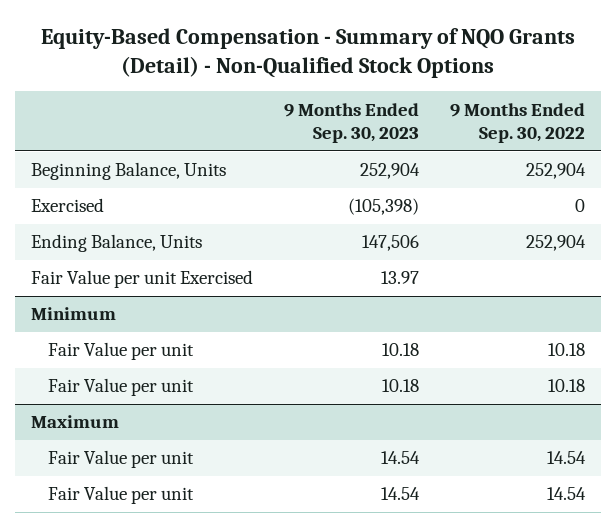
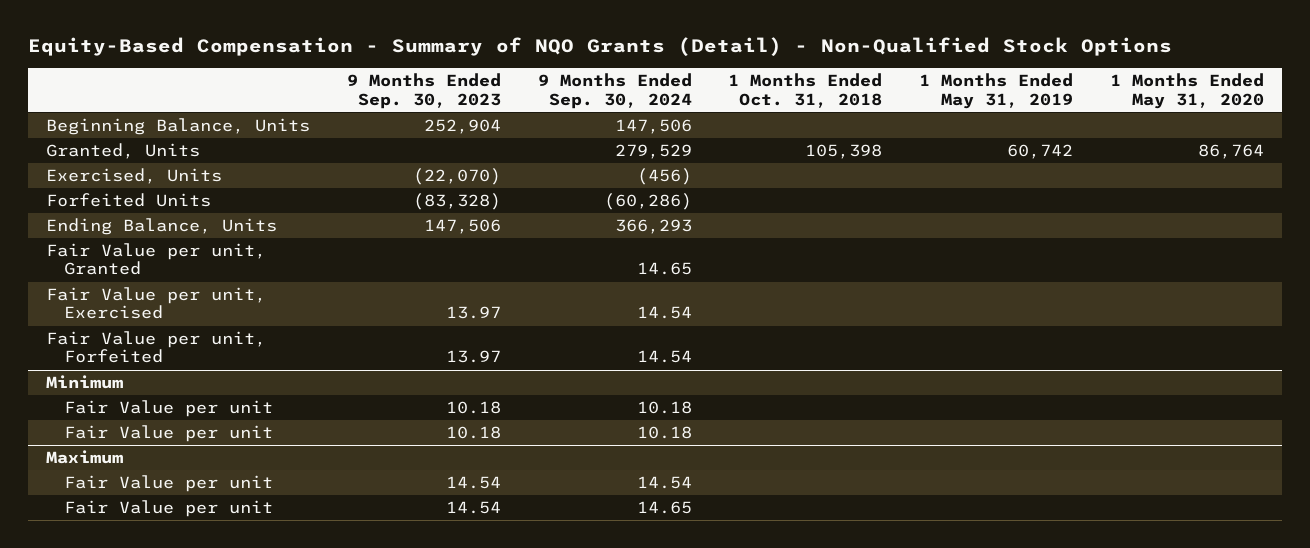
- | 9 Months Ended Sep. 30, 2023 | 9 Months Ended Sep. 30, 2022
+ | 9 Months Ended Sep. 30, 2023 | 9 Months Ended Sep. 30, 2024 | 1 Months Ended Oct. 31, 2018 | 1 Months Ended May 31, 2019 | 1 Months Ended May 31, 2020
- Exercised | (105,398) | 0
+ Granted, Units | | 279,529 | 105,398 | 60,742 | 86,764
+ Exercised, Units | (22,070) | (456) | | |
+ Forfeited Units | (83,328) | (60,286) | | |
- Fair Value per unit Exercised | 13.97 |
+ Fair Value per unit, Granted | | 14.65 | | |
+ Fair Value per unit, Exercised | 13.97 | 14.54 | | |
+ Fair Value per unit, Forfeited | 13.97 | 14.54 | | |

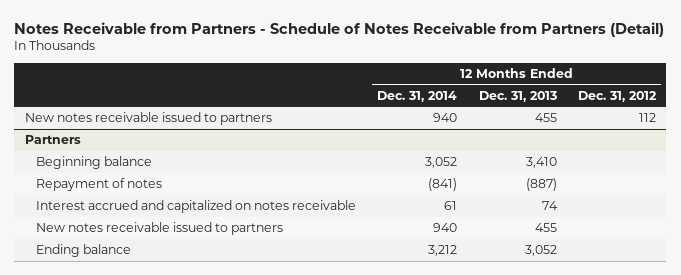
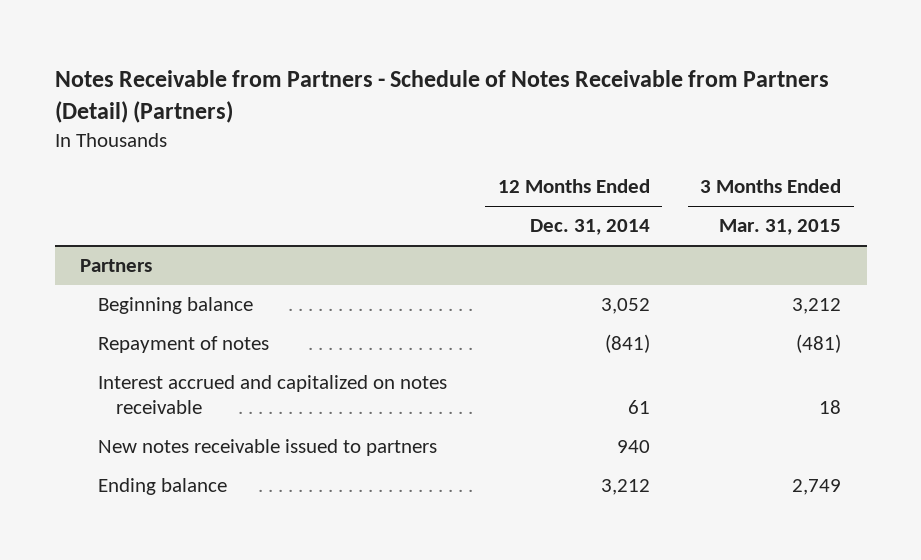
- Notes Receivable from Partners - Schedule of Notes Receivable from Partners (Detail)
+ Notes Receivable from Partners - Schedule of Notes Receivable from Partners (Detail) (Partners)
- | 12 Months Ended Dec. 31, 2014 | 12 Months Ended Dec. 31, 2013 | 12 Months Ended Dec. 31, 2012
+ | 12 Months Ended Dec. 31, 2014 | 3 Months Ended Mar. 31, 2015
- New notes receivable issued to partners | 940 | 455 | 112

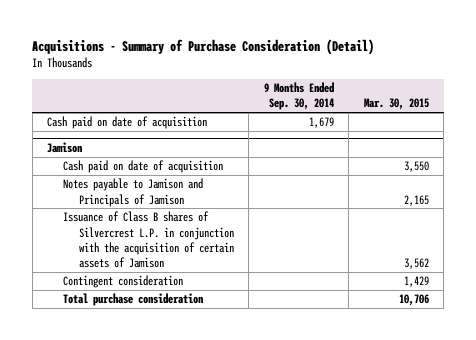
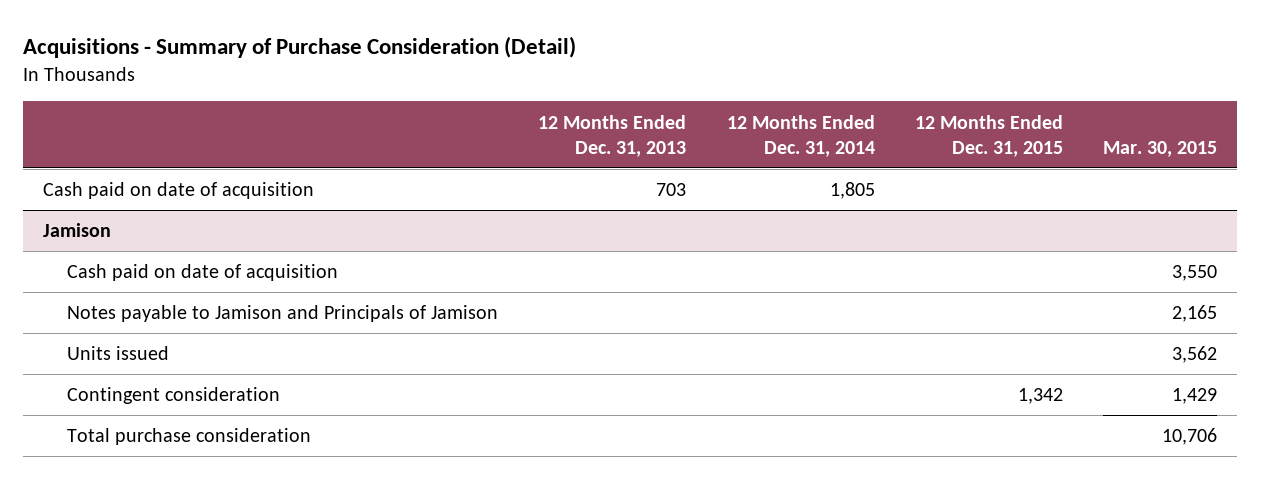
- | 9 Months Ended Sep. 30, 2014 | Mar. 30, 2015
+ | 12 Months Ended Dec. 31, 2013 | 12 Months Ended Dec. 31, 2014 | 12 Months Ended Dec. 31, 2015 | Mar. 30, 2015
@ Jamison
- Issuance of Class B shares of Silvercrest L.P. in conjunction with the acquisition of certain assets of Jamison | | 3,562
+ Units issued | | | | 3,562

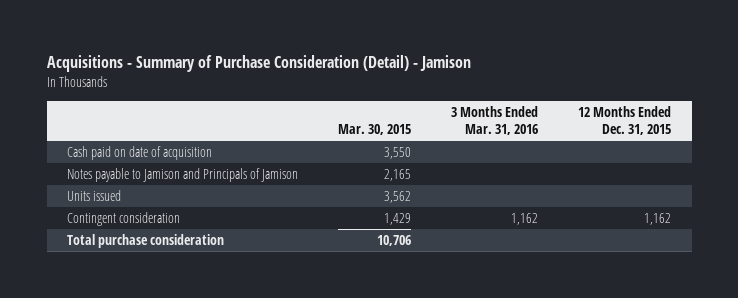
- Acquisitions - Summary of Purchase Consideration (Detail)
+ Acquisitions - Summary of Purchase Consideration (Detail) - Jamison
- | 12 Months Ended Dec. 31, 2013 | 12 Months Ended Dec. 31, 2014 | 12 Months Ended Dec. 31, 2015 | Mar. 30, 2015
+ | Mar. 30, 2015 | 3 Months Ended Mar. 31, 2016 | 12 Months Ended Dec. 31, 2015
- Cash paid on date of acquisition | 703 | 1,805 | |
- Jamison
- Contingent consideration | | | 1,342 | 1,429
+ Contingent consideration | 1,429 | 1,162 | 1,162

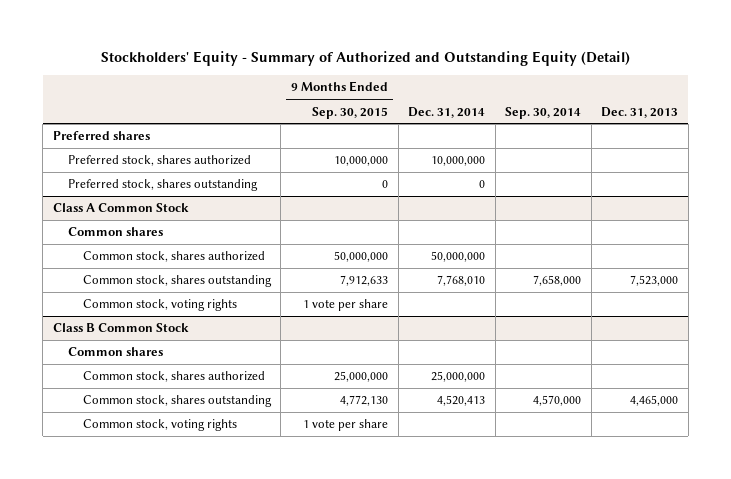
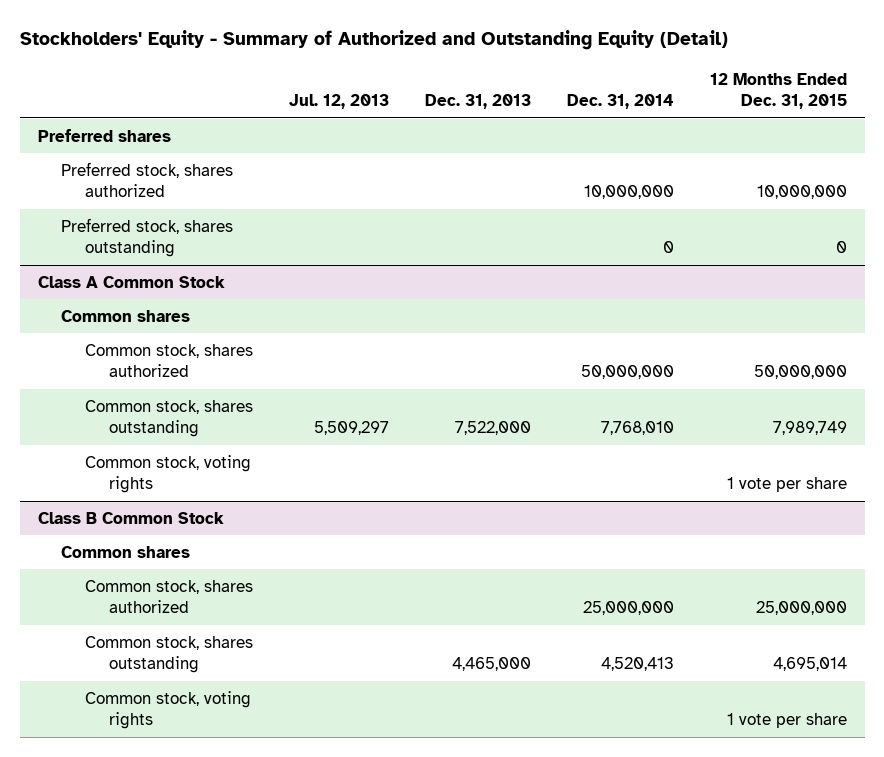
- | 9 Months Ended Sep. 30, 2015 | Dec. 31, 2014 | Sep. 30, 2014 | Dec. 31, 2013
+ | Jul. 12, 2013 | Dec. 31, 2013 | Dec. 31, 2014 | 12 Months Ended Dec. 31, 2015
@ Class A Common Stock
- Common stock, shares outstanding | 7,912,633 | 7,768,010 | 7,658,000 | 7,523,000
+ Common stock, shares outstanding | 5,509,297 | 7,522,000 | 7,768,010 | 7,989,749

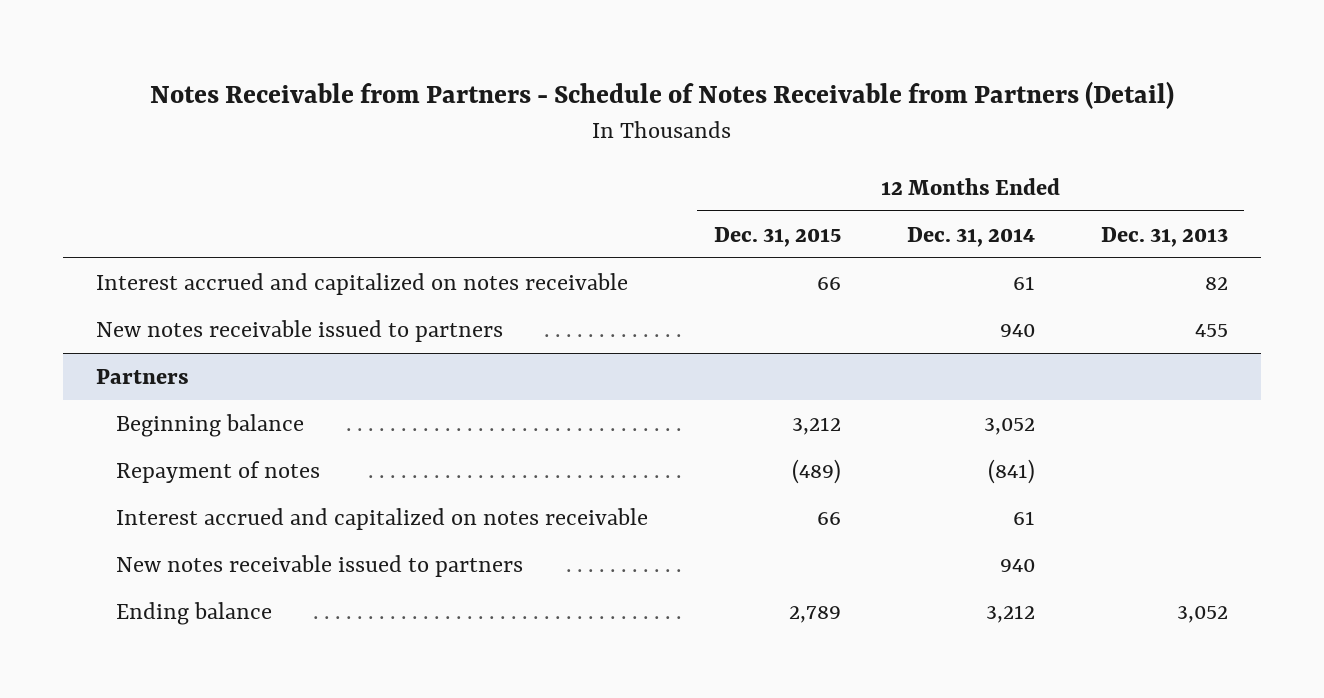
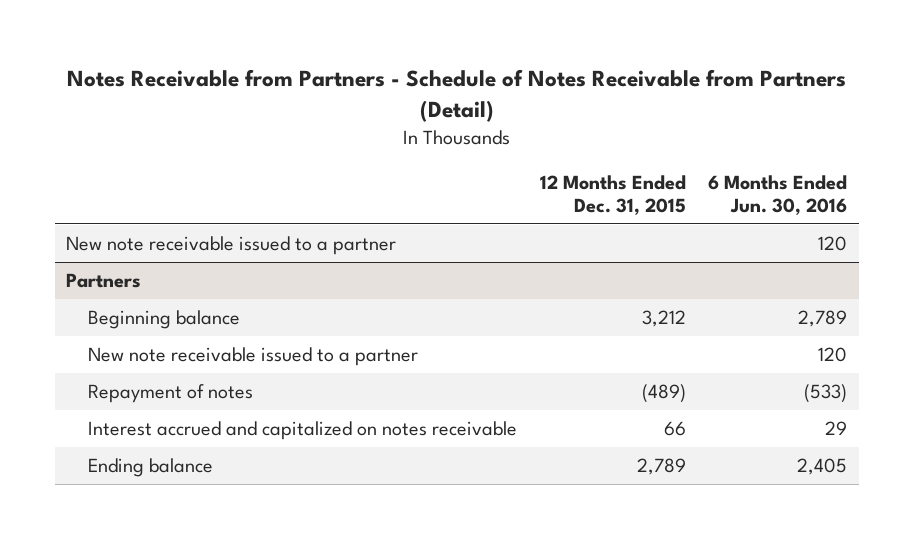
- | 12 Months Ended Dec. 31, 2015 | 12 Months Ended Dec. 31, 2014 | 12 Months Ended Dec. 31, 2013
+ | 12 Months Ended Dec. 31, 2015 | 6 Months Ended Jun. 30, 2016
- Interest accrued and capitalized on notes receivable | 66 | 61 | 82
- New notes receivable issued to partners | | 940 | 455
+ New note receivable issued to a partner | | 120
@ Partners
+ New note receivable issued to a partner | | 120
- New notes receivable issued to partners | | 940 |

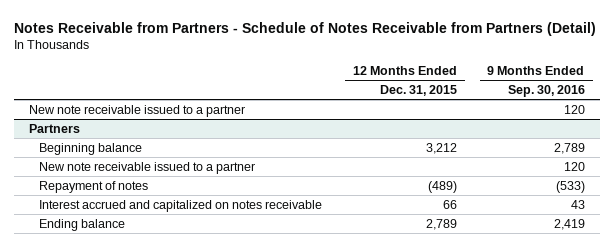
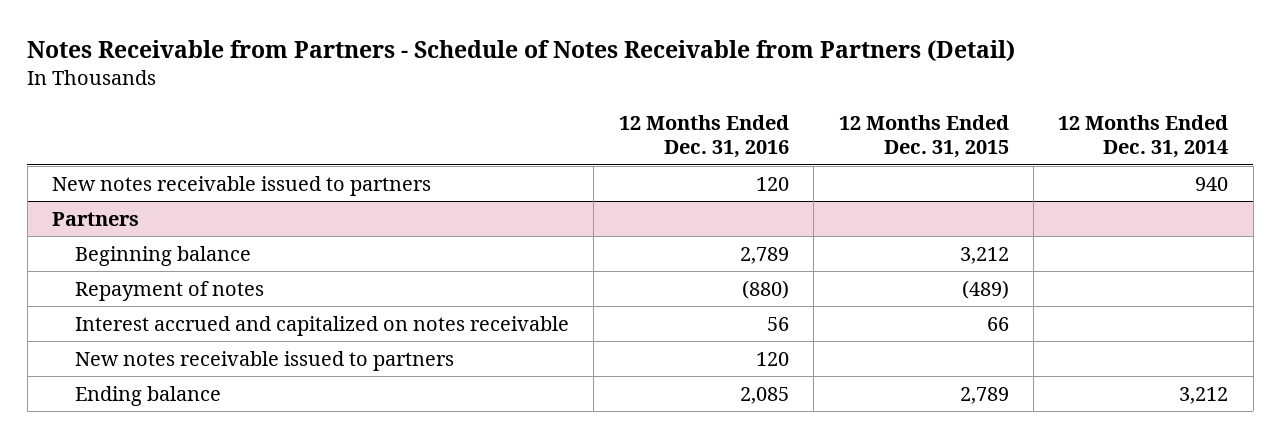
- | 12 Months Ended Dec. 31, 2015 | 9 Months Ended Sep. 30, 2016
+ | 12 Months Ended Dec. 31, 2016 | 12 Months Ended Dec. 31, 2015 | 12 Months Ended Dec. 31, 2014
- New note receivable issued to a partner | | 120
+ New notes receivable issued to partners | 120 | | 940
@ Partners
- New note receivable issued to a partner | | 120
+ New notes receivable issued to partners | 120 | |

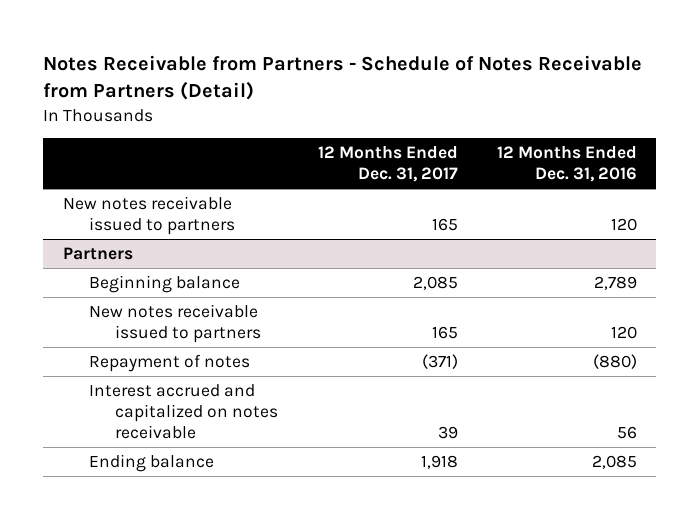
- | 12 Months Ended Dec. 31, 2016 | 12 Months Ended Dec. 31, 2015 | 12 Months Ended Dec. 31, 2014
+ | 12 Months Ended Dec. 31, 2017 | 12 Months Ended Dec. 31, 2016
@ Partners
moved up: New notes receivable issued to partners | 165 | 120

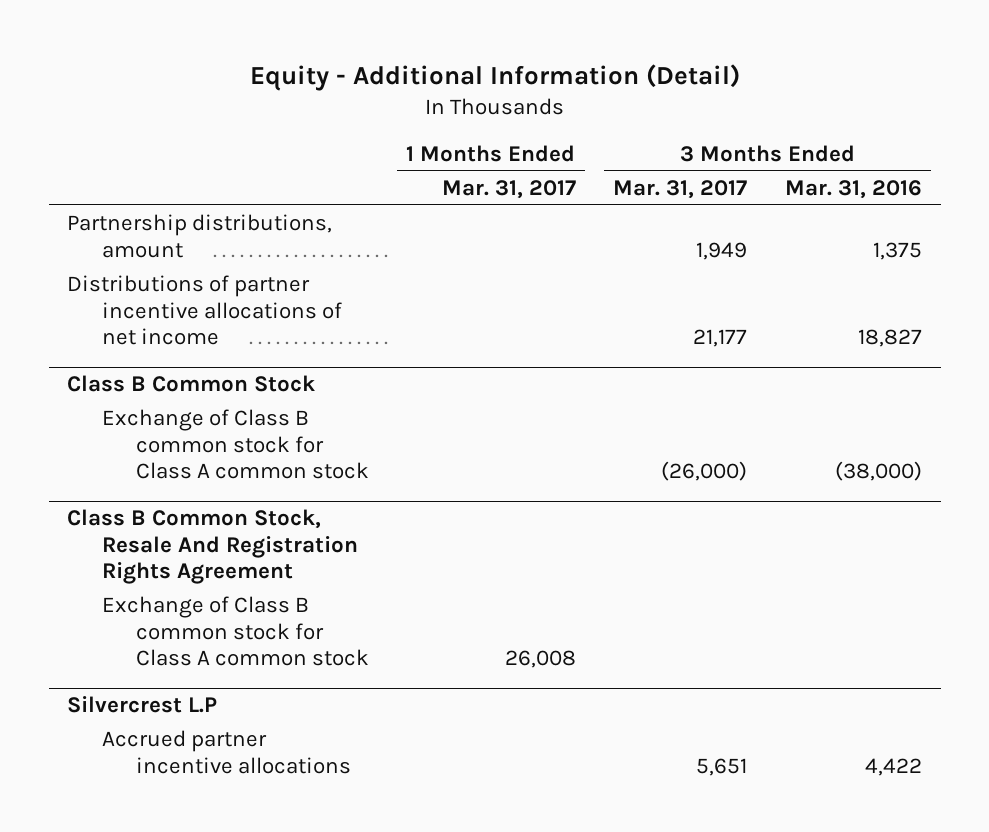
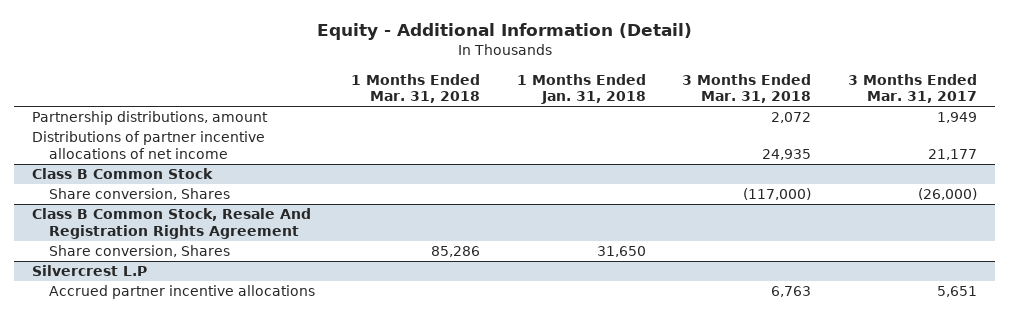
- | 1 Months Ended Mar. 31, 2017 | 3 Months Ended Mar. 31, 2017 | 3 Months Ended Mar. 31, 2016
+ | 1 Months Ended Mar. 31, 2018 | 1 Months Ended Jan. 31, 2018 | 3 Months Ended Mar. 31, 2018 | 3 Months Ended Mar. 31, 2017
@ Class B Common Stock
- Exchange of Class B common stock for Class A common stock | | (26,000) | (38,000)
+ Share conversion, Shares | | | (117,000) | (26,000)
@ Class B Common Stock, Resale And Registration Rights Agreement
- Exchange of Class B common stock for Class A common stock | 26,008 | |
+ Share conversion, Shares | 85,286 | 31,650 | |

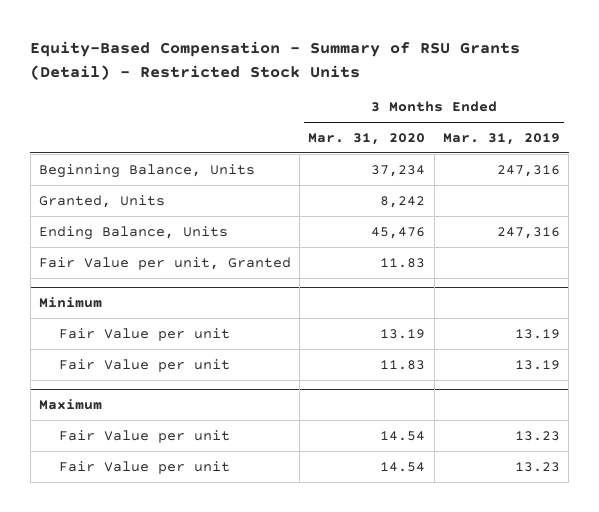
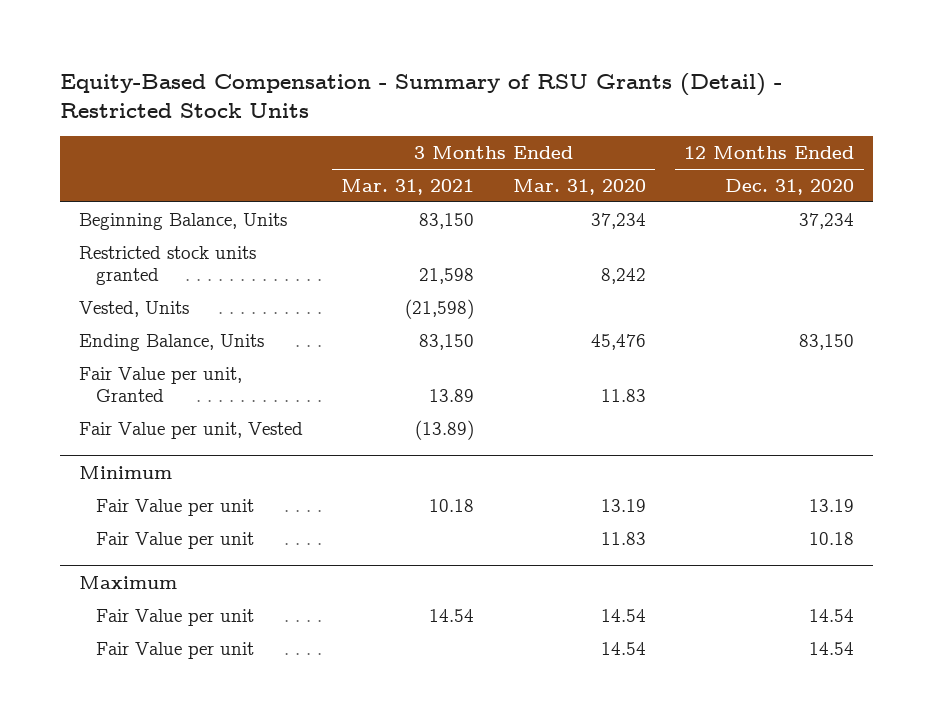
- | 3 Months Ended Mar. 31, 2020 | 3 Months Ended Mar. 31, 2019
+ | 3 Months Ended Mar. 31, 2021 | 3 Months Ended Mar. 31, 2020 | 12 Months Ended Dec. 31, 2020
- Granted, Units | 8,242 |
+ Restricted stock units granted | 21,598 | 8,242 |
+ Vested, Units | (21,598) | |
+ Fair Value per unit, Vested | (13.89) | |

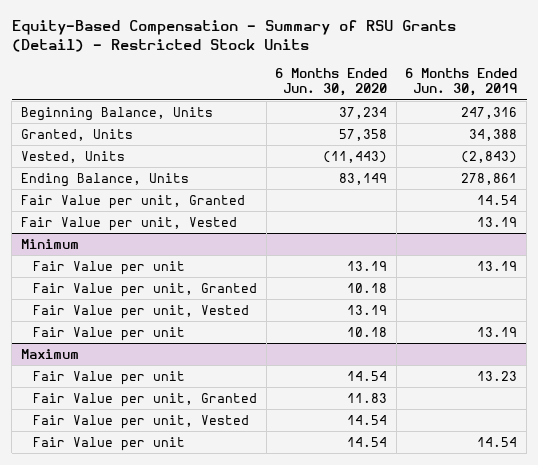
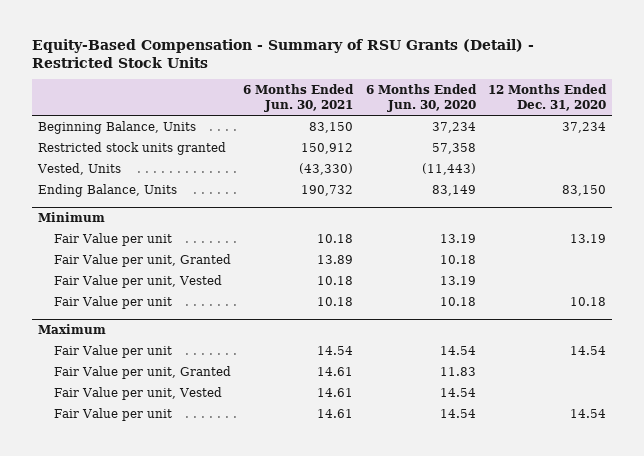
- | 6 Months Ended Jun. 30, 2020 | 6 Months Ended Jun. 30, 2019
+ | 6 Months Ended Jun. 30, 2021 | 6 Months Ended Jun. 30, 2020 | 12 Months Ended Dec. 31, 2020
- Granted, Units | 57,358 | 34,388
+ Restricted stock units granted | 150,912 | 57,358 |
- Fair Value per unit, Granted | | 14.54
- Fair Value per unit, Vested | | 13.19

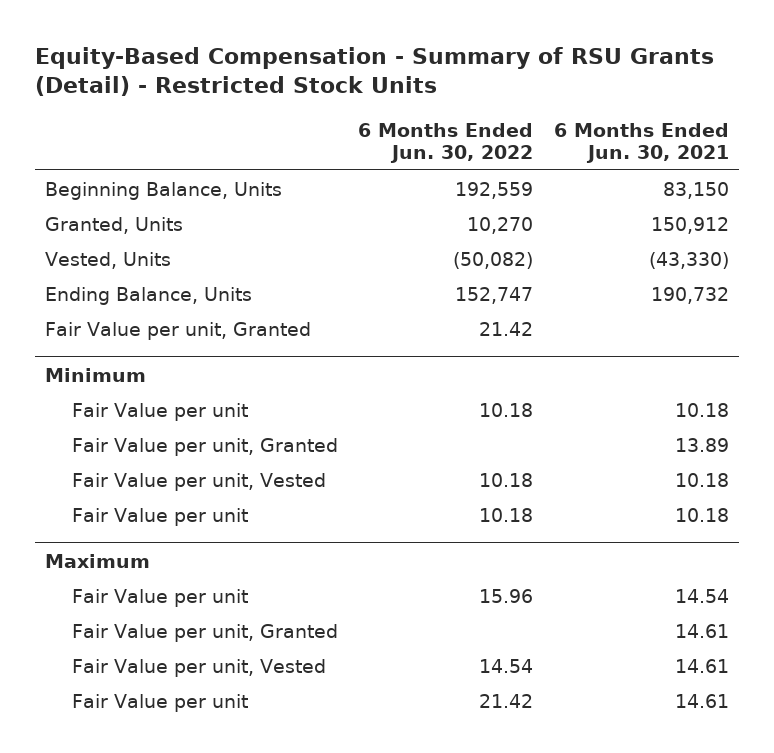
- | 6 Months Ended Jun. 30, 2021 | 6 Months Ended Jun. 30, 2020 | 12 Months Ended Dec. 31, 2020
+ | 6 Months Ended Jun. 30, 2022 | 6 Months Ended Jun. 30, 2021
- Restricted stock units granted | 150,912 | 57,358 |
+ Granted, Units | 10,270 | 150,912
+ Fair Value per unit, Granted | 21.42 |

